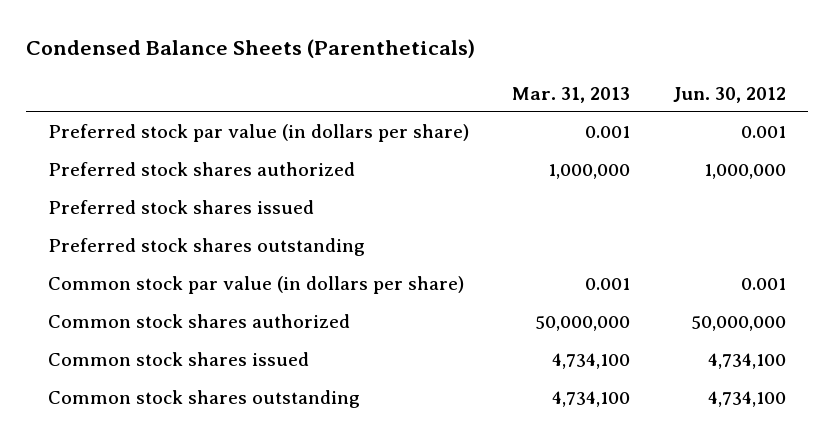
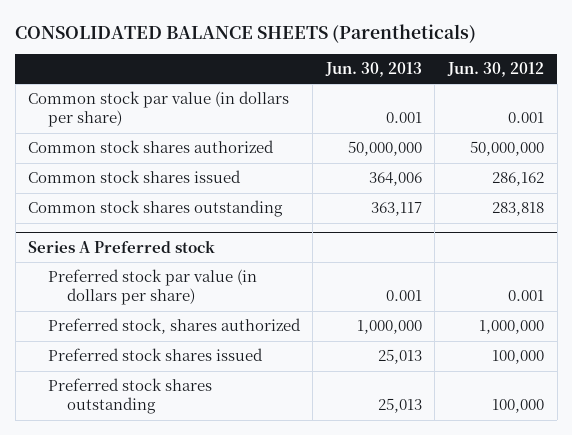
- Condensed Balance Sheets (Parentheticals)
+ CONSOLIDATED BALANCE SHEETS (Parentheticals)
- | Mar. 31, 2013 | Jun. 30, 2012
+ | Jun. 30, 2013 | Jun. 30, 2012
- Preferred stock par value (in dollars per share) | 0.001 | 0.001
- Preferred stock shares authorized | 1,000,000 | 1,000,000
- Preferred stock shares issued
- Preferred stock shares outstanding
- Common stock shares issued | 4,734,100 | 4,734,100
- Common stock shares outstanding | 4,734,100 | 4,734,100
+ Common stock shares issued | 364,006 | 286,162
+ Common stock shares outstanding | 363,117 | 283,818
+ Series A Preferred stock
+ Preferred stock par value (in dollars per share) | 0.001 | 0.001
+ Preferred stock, shares authorized | 1,000,000 | 1,000,000
+ Preferred stock shares issued | 25,013 | 100,000
+ Preferred stock shares outstanding | 25,013 | 100,000

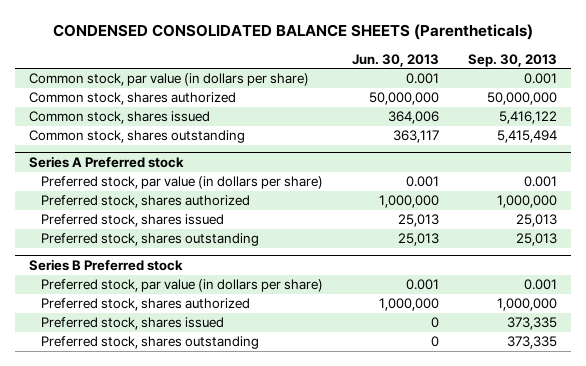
- CONSOLIDATED BALANCE SHEETS (Parentheticals)
+ CONDENSED CONSOLIDATED BALANCE SHEETS (Parentheticals)
- | Jun. 30, 2013 | Jun. 30, 2012
+ | Jun. 30, 2013 | Sep. 30, 2013
- Common stock par value (in dollars per share) | 0.001 | 0.001
- Common stock shares authorized | 50,000,000 | 50,000,000
- Common stock shares issued | 364,006 | 286,162
- Common stock shares outstanding | 363,117 | 283,818
+ Common stock, par value (in dollars per share) | 0.001 | 0.001
+ Common stock, shares authorized | 50,000,000 | 50,000,000
+ Common stock, shares issued | 364,006 | 5,416,122
+ Common stock, shares outstanding | 363,117 | 5,415,494
@ Series A Preferred stock
- Preferred stock par value (in dollars per share) | 0.001 | 0.001
+ Preferred stock, par value (in dollars per share) | 0.001 | 0.001
- Preferred stock shares issued | 25,013 | 100,000
- Preferred stock shares outstanding | 25,013 | 100,000
+ Preferred stock, shares issued | 25,013 | 25,013
+ Preferred stock, shares outstanding | 25,013 | 25,013
+ Series B Preferred stock
+ Preferred stock, par value (in dollars per share) | 0.001 | 0.001
+ Preferred stock, shares authorized | 1,000,000 | 1,000,000
+ Preferred stock, shares issued | 0 | 373,335
+ Preferred stock, shares outstanding | 0 | 373,335

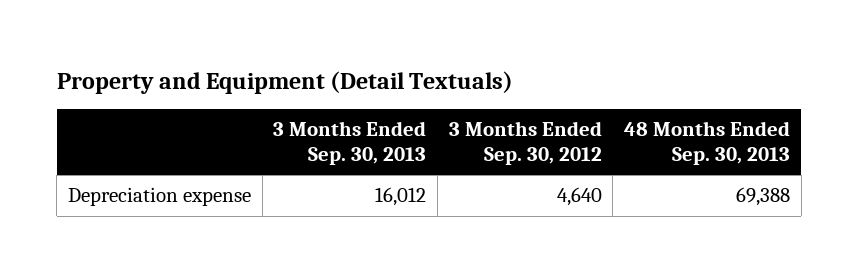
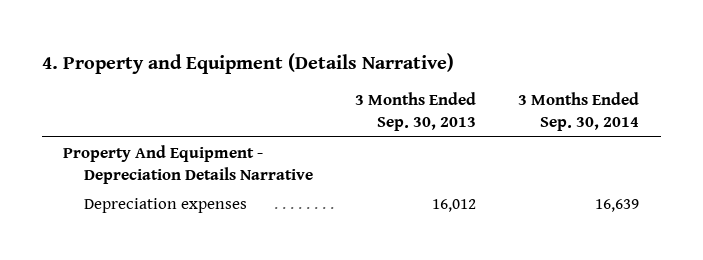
- Property and Equipment (Detail Textuals)
+ 4. Property and Equipment (Details Narrative)
- | 3 Months Ended Sep. 30, 2013 | 3 Months Ended Sep. 30, 2012 | 48 Months Ended Sep. 30, 2013
+ | 3 Months Ended Sep. 30, 2013 | 3 Months Ended Sep. 30, 2014
- Depreciation expense | 16,012 | 4,640 | 69,388
+ Property And Equipment - Depreciation Details Narrative
+ Depreciation expenses | 16,012 | 16,639

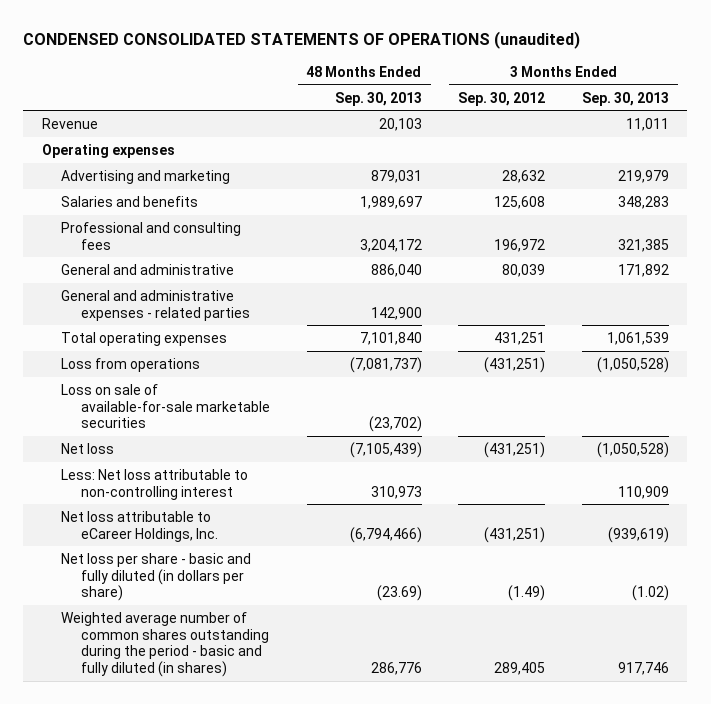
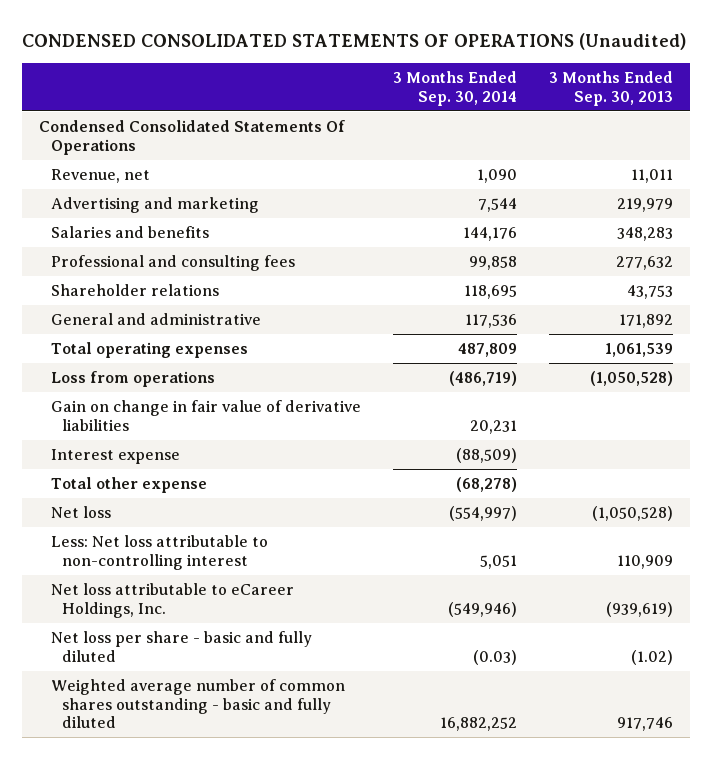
- CONDENSED CONSOLIDATED STATEMENTS OF OPERATIONS (unaudited)
+ CONDENSED CONSOLIDATED STATEMENTS OF OPERATIONS (Unaudited)
- | 48 Months Ended Sep. 30, 2013 | 3 Months Ended Sep. 30, 2012 | 3 Months Ended Sep. 30, 2013
+ | 3 Months Ended Sep. 30, 2014 | 3 Months Ended Sep. 30, 2013
- Revenue | 20,103 | | 11,011
- Operating expenses
+ Condensed Consolidated Statements Of Operations
+ Revenue, net | 1,090 | 11,011
- Professional and consulting fees | 3,204,172 | 196,972 | 321,385
+ Professional and consulting fees | 99,858 | 277,632
+ Shareholder relations | 118,695 | 43,753
- General and administrative expenses - related parties | 142,900 | |
- Loss on sale of available-for-sale marketable securities | (23,702) | |
+ Gain on change in fair value of derivative liabilities | 20,231 |
+ Interest expense | (88,509) |
+ Total other expense | (68,278) |
- Net loss per share - basic and fully diluted (in dollars per share) | (23.69) | (1.49) | (1.02)
- Weighted average number of common shares outstanding during the period - basic and fully diluted (in shares) | 286,776 | 289,405 | 917,746
+ Net loss per share - basic and fully diluted | (0.03) | (1.02)
+ Weighted average number of common shares outstanding - basic and fully diluted | 16,882,252 | 917,746

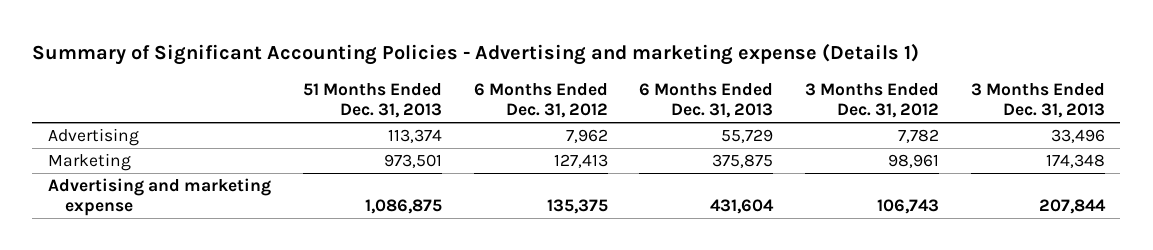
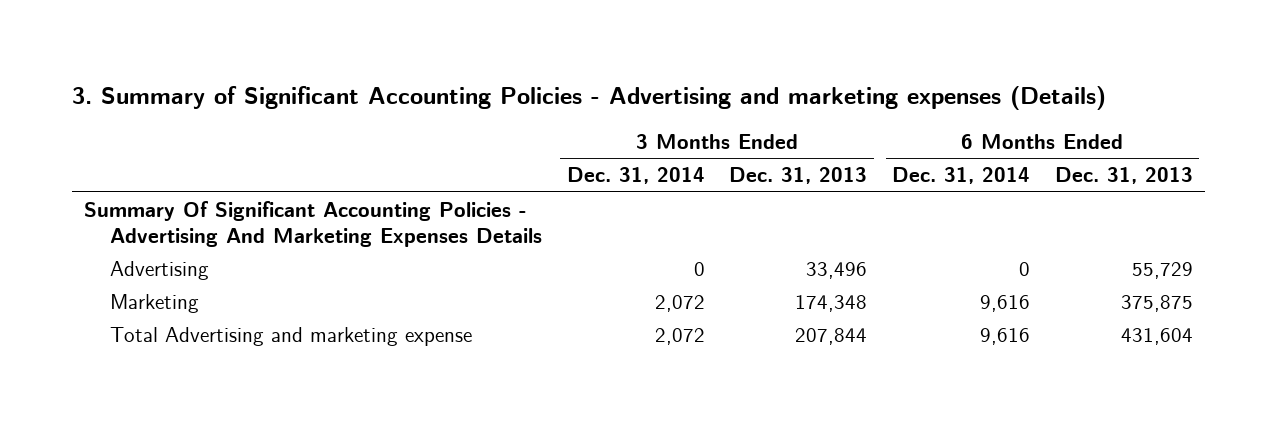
- Summary of Significant Accounting Policies - Advertising and marketing expense (Details 1)
+ 3. Summary of Significant Accounting Policies - Advertising and marketing expenses (Details)
- | 51 Months Ended Dec. 31, 2013 | 6 Months Ended Dec. 31, 2012 | 6 Months Ended Dec. 31, 2013 | 3 Months Ended Dec. 31, 2012 | 3 Months Ended Dec. 31, 2013
+ | 3 Months Ended Dec. 31, 2014 | 3 Months Ended Dec. 31, 2013 | 6 Months Ended Dec. 31, 2014 | 6 Months Ended Dec. 31, 2013
+ Summary Of Significant Accounting Policies - Advertising And Marketing Expenses Details
- Advertising and marketing expense | 1,086,875 | 135,375 | 431,604 | 106,743 | 207,844
+ Total Advertising and marketing expense | 2,072 | 207,844 | 9,616 | 431,604

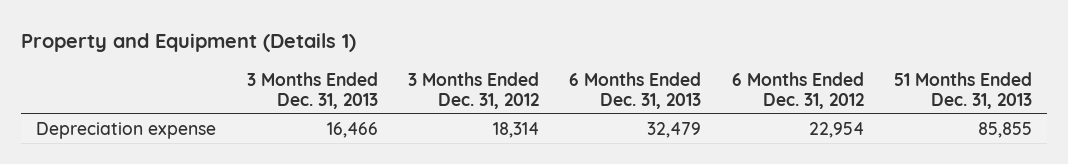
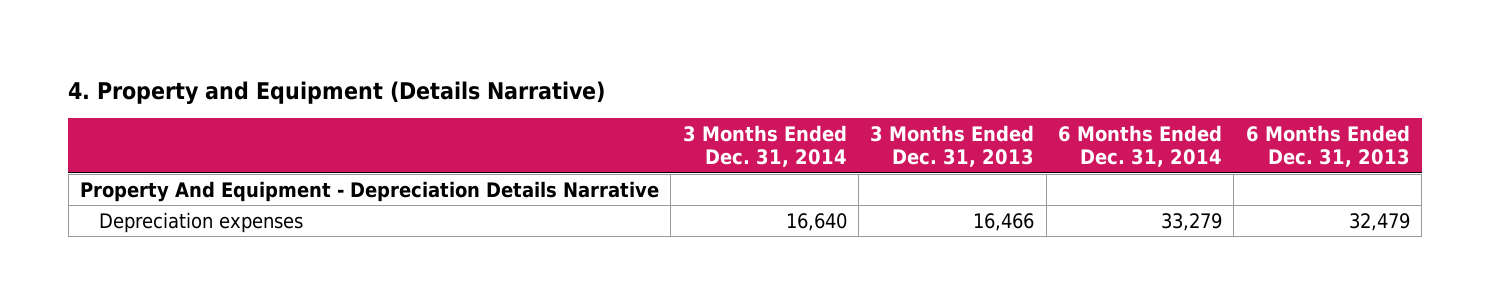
- Property and Equipment (Details 1)
+ 4. Property and Equipment (Details Narrative)
- | 3 Months Ended Dec. 31, 2013 | 3 Months Ended Dec. 31, 2012 | 6 Months Ended Dec. 31, 2013 | 6 Months Ended Dec. 31, 2012 | 51 Months Ended Dec. 31, 2013
+ | 3 Months Ended Dec. 31, 2014 | 3 Months Ended Dec. 31, 2013 | 6 Months Ended Dec. 31, 2014 | 6 Months Ended Dec. 31, 2013
- Depreciation expense | 16,466 | 18,314 | 32,479 | 22,954 | 85,855
+ Property And Equipment - Depreciation Details Narrative
+ Depreciation expenses | 16,640 | 16,466 | 33,279 | 32,479

